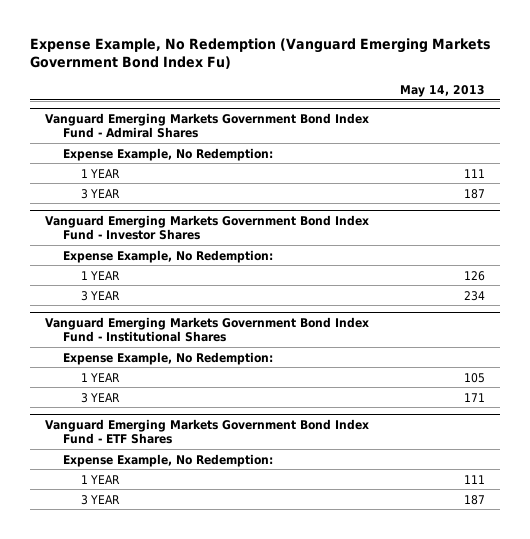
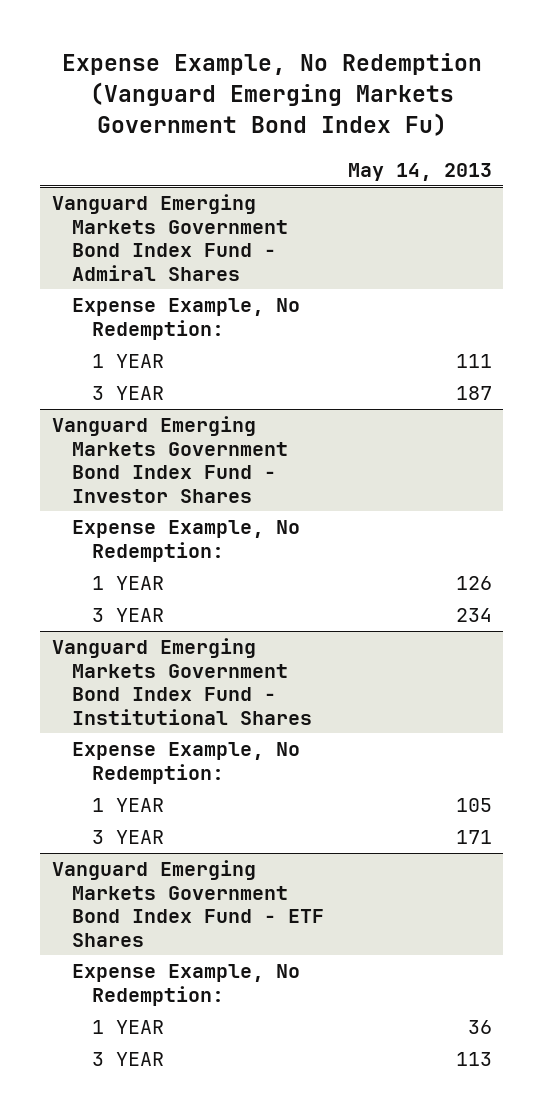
@ Vanguard Emerging Markets Government Bond Index Fund - ETF Shares
- 1 YEAR | 111
- 3 YEAR | 187
+ 1 YEAR | 36
+ 3 YEAR | 113

